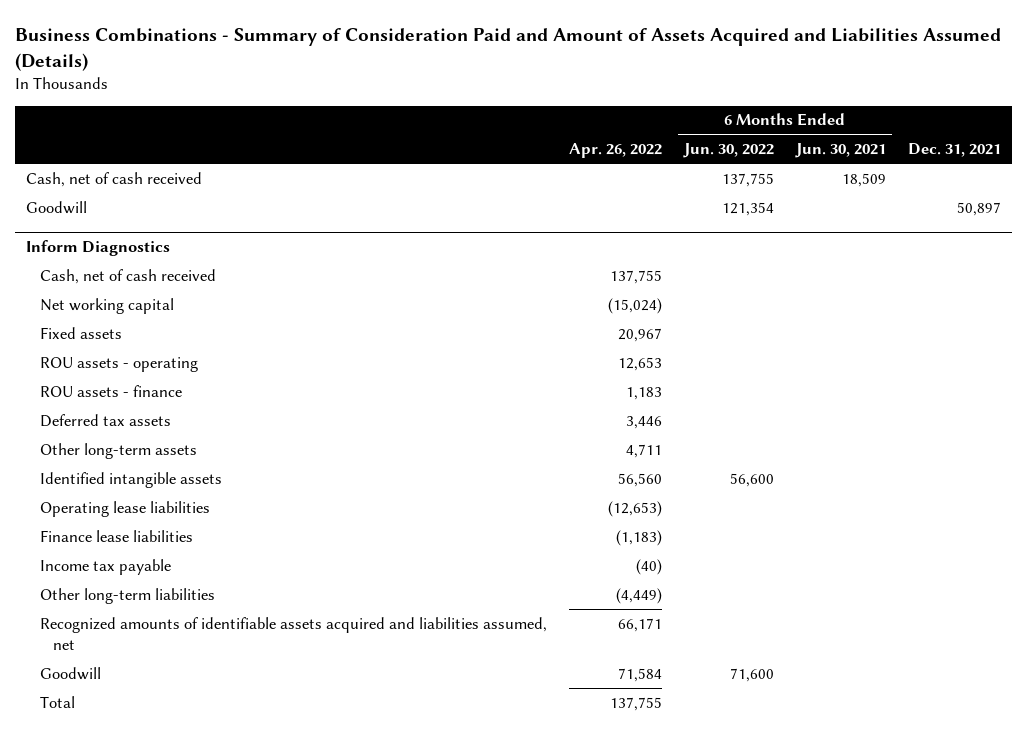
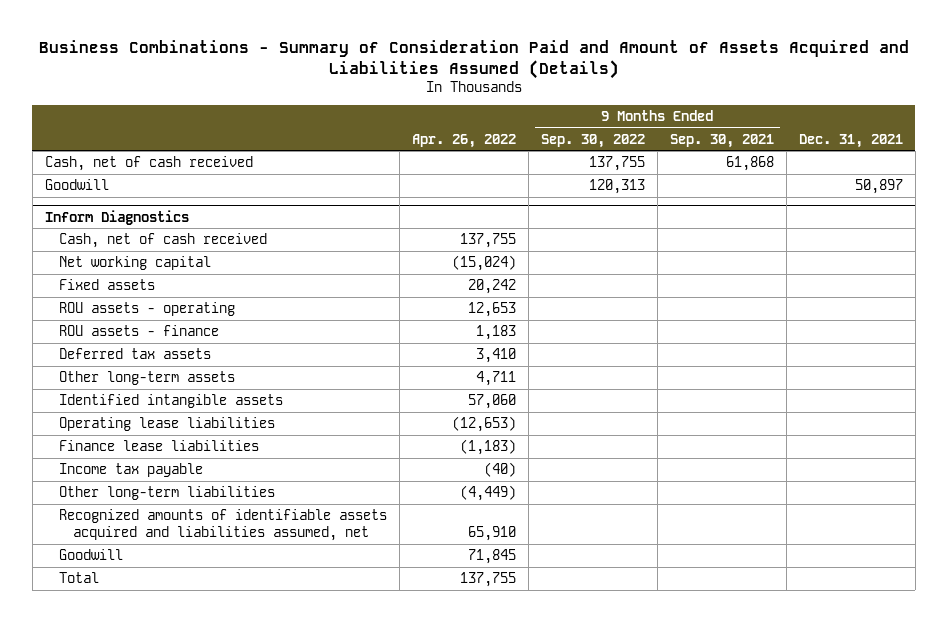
- | Apr. 26, 2022 | 6 Months Ended Jun. 30, 2022 | 6 Months Ended Jun. 30, 2021 | Dec. 31, 2021
+ | Apr. 26, 2022 | 9 Months Ended Sep. 30, 2022 | 9 Months Ended Sep. 30, 2021 | Dec. 31, 2021
@ Inform Diagnostics
- Fixed assets | 20,967 | | |
+ Fixed assets | 20,242 | | |
- Deferred tax assets | 3,446 | | |
+ Deferred tax assets | 3,410 | | |
- Identified intangible assets | 56,560 | 56,600 | |
+ Identified intangible assets | 57,060 | | |
- Recognized amounts of identifiable assets acquired and liabilities assumed, net | 66,171 | | |
- Goodwill | 71,584 | 71,600 | |
+ Recognized amounts of identifiable assets acquired and liabilities assumed, net | 65,910 | | |
+ Goodwill | 71,845 | | |

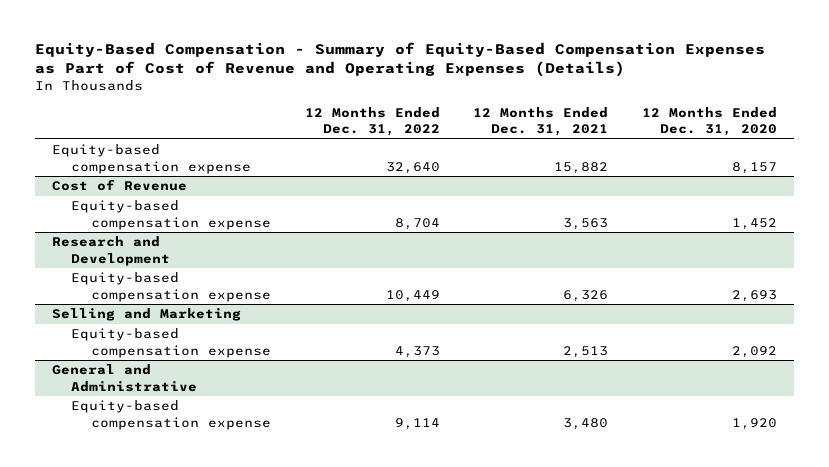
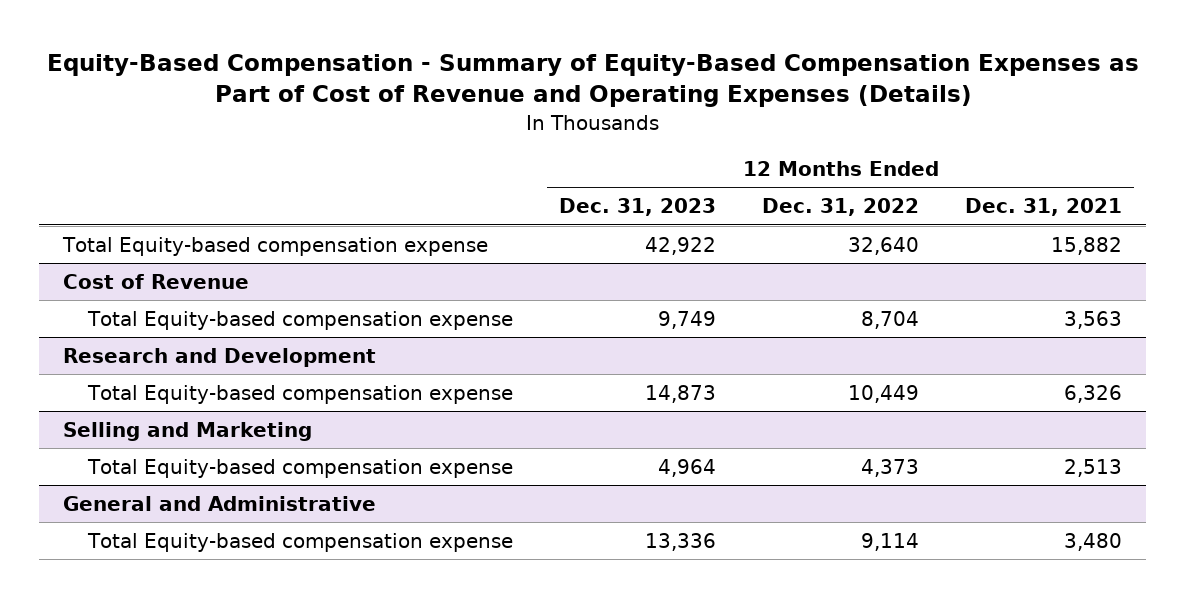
- | 12 Months Ended Dec. 31, 2022 | 12 Months Ended Dec. 31, 2021 | 12 Months Ended Dec. 31, 2020
+ | 12 Months Ended Dec. 31, 2023 | 12 Months Ended Dec. 31, 2022 | 12 Months Ended Dec. 31, 2021
- Equity-based compensation expense | 32,640 | 15,882 | 8,157
+ Total Equity-based compensation expense | 42,922 | 32,640 | 15,882
@ Cost of Revenue
- Equity-based compensation expense | 8,704 | 3,563 | 1,452
+ Total Equity-based compensation expense | 9,749 | 8,704 | 3,563
@ Research and Development
- Equity-based compensation expense | 10,449 | 6,326 | 2,693
+ Total Equity-based compensation expense | 14,873 | 10,449 | 6,326
@ Selling and Marketing
- Equity-based compensation expense | 4,373 | 2,513 | 2,092
+ Total Equity-based compensation expense | 4,964 | 4,373 | 2,513
@ General and Administrative
- Equity-based compensation expense | 9,114 | 3,480 | 1,920
+ Total Equity-based compensation expense | 13,336 | 9,114 | 3,480

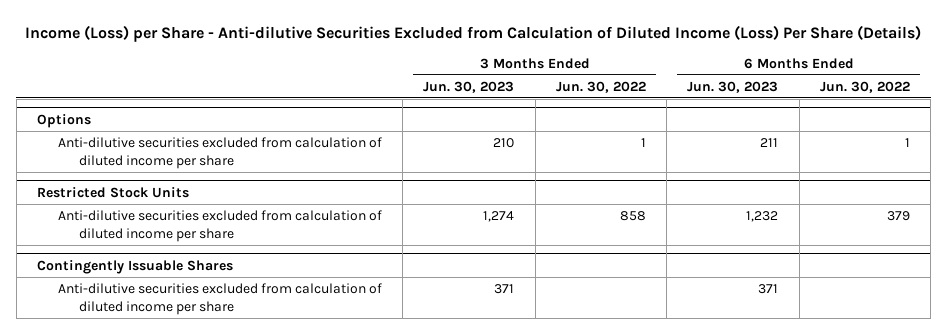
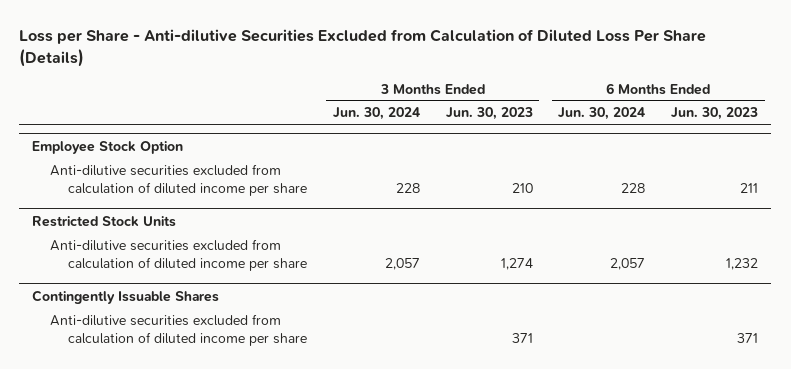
- Income (Loss) per Share - Anti-dilutive Securities Excluded from Calculation of Diluted Income (Loss) Per Share (Details)
+ Loss per Share - Anti-dilutive Securities Excluded from Calculation of Diluted Loss Per Share (Details)
- | 3 Months Ended Jun. 30, 2023 | 3 Months Ended Jun. 30, 2022 | 6 Months Ended Jun. 30, 2023 | 6 Months Ended Jun. 30, 2022
+ | 3 Months Ended Jun. 30, 2024 | 3 Months Ended Jun. 30, 2023 | 6 Months Ended Jun. 30, 2024 | 6 Months Ended Jun. 30, 2023
- Options
+ Employee Stock Option

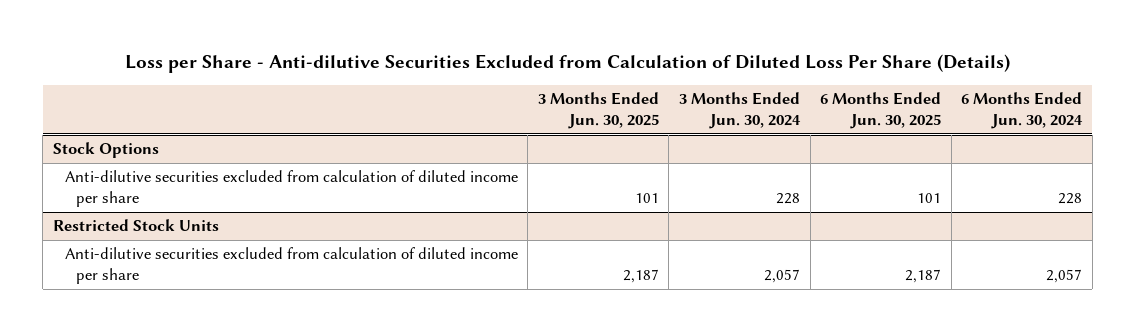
- | 3 Months Ended Jun. 30, 2024 | 3 Months Ended Jun. 30, 2023 | 6 Months Ended Jun. 30, 2024 | 6 Months Ended Jun. 30, 2023
+ | 3 Months Ended Jun. 30, 2025 | 3 Months Ended Jun. 30, 2024 | 6 Months Ended Jun. 30, 2025 | 6 Months Ended Jun. 30, 2024
- Employee Stock Option
+ Stock Options
- Contingently Issuable Shares
- Anti-dilutive securities excluded from calculation of diluted income per share | | 371 | | 371

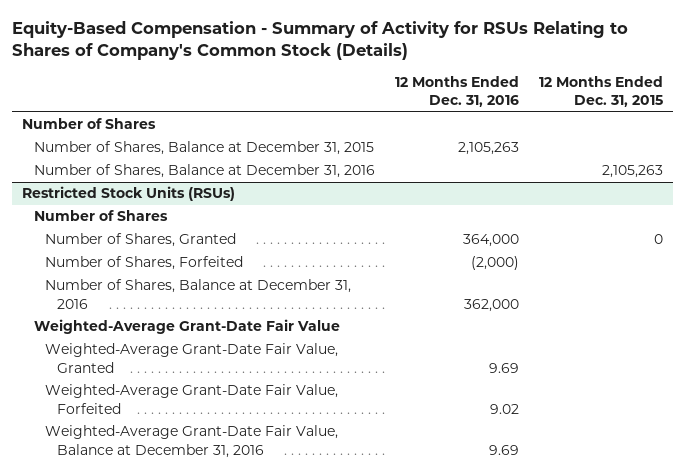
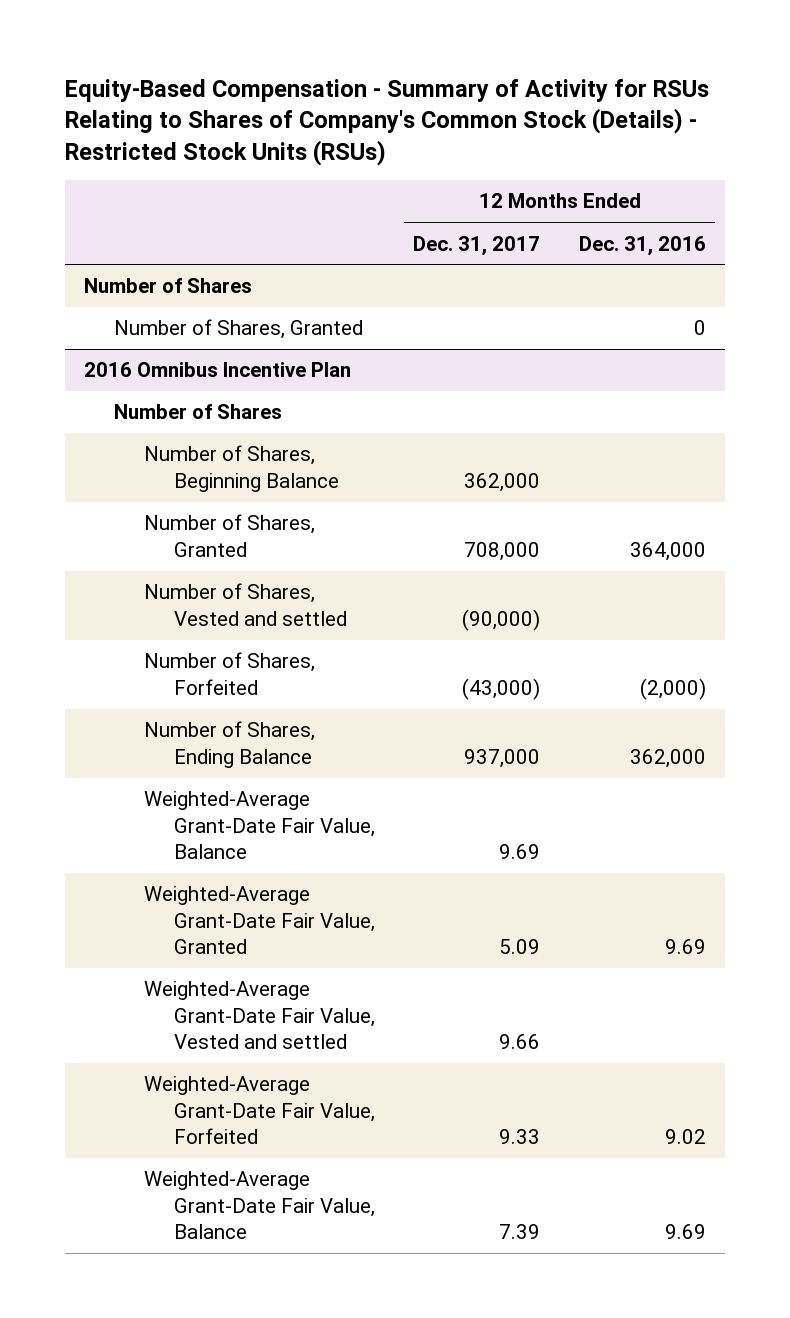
- Equity-Based Compensation - Summary of Activity for RSUs Relating to Shares of Company's Common Stock (Details)
+ Equity-Based Compensation - Summary of Activity for RSUs Relating to Shares of Company's Common Stock (Details) - Restricted Stock Units (RSUs)
- | 12 Months Ended Dec. 31, 2016 | 12 Months Ended Dec. 31, 2015
+ | 12 Months Ended Dec. 31, 2017 | 12 Months Ended Dec. 31, 2016
- Number of Shares, Balance at December 31, 2015 | 2,105,263 |
- Number of Shares, Balance at December 31, 2016 | | 2,105,263
- Restricted Stock Units (RSUs)
+ Number of Shares, Granted | | 0
+ 2016 Omnibus Incentive Plan
+ Number of Shares, Beginning Balance | 362,000 |
+ Number of Shares, Vested and settled | (90,000) |
- Number of Shares, Balance at December 31, 2016 | 362,000 |
- Weighted-Average Grant-Date Fair Value
+ Number of Shares, Ending Balance | 937,000 | 362,000
+ Weighted-Average Grant-Date Fair Value, Balance | 9.69 |
+ Weighted-Average Grant-Date Fair Value, Vested and settled | 9.66 |
- Weighted-Average Grant-Date Fair Value, Balance at December 31, 2016 | 9.69 |
+ Weighted-Average Grant-Date Fair Value, Balance | 7.39 | 9.69

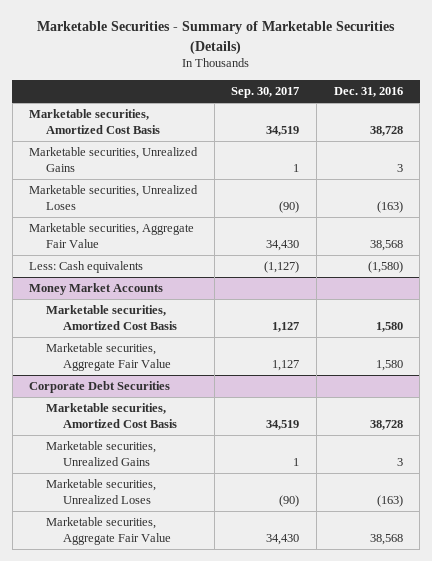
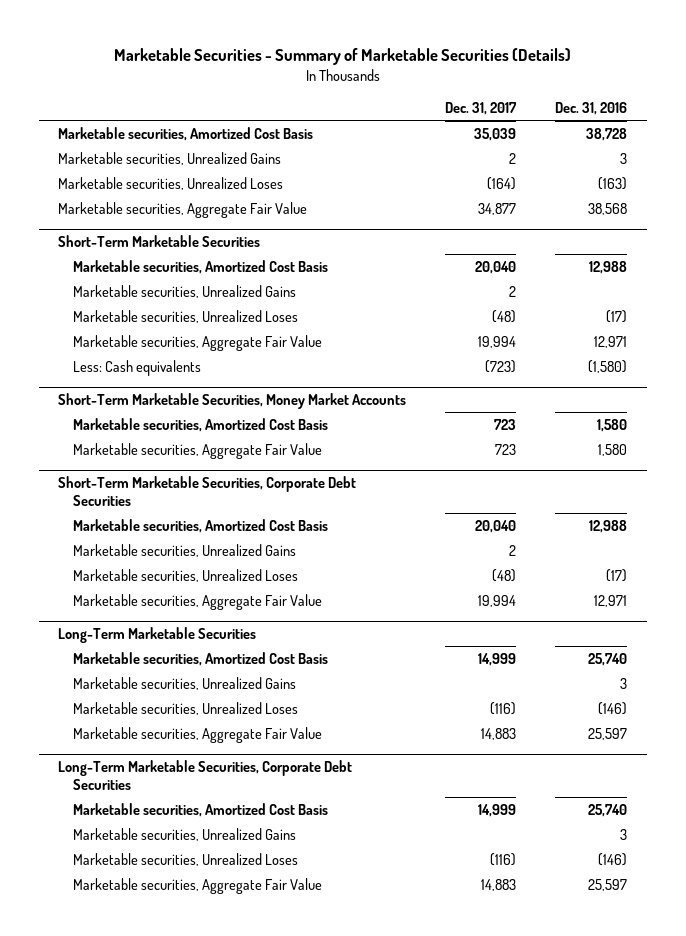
- | Sep. 30, 2017 | Dec. 31, 2016
+ | Dec. 31, 2017 | Dec. 31, 2016
+ Short-Term Marketable Securities
+ Marketable securities, Amortized Cost Basis | 20,040 | 12,988
+ Marketable securities, Unrealized Gains | 2 |
+ Marketable securities, Unrealized Loses | (48) | (17)
+ Marketable securities, Aggregate Fair Value | 19,994 | 12,971
- Money Market Accounts
+ Short-Term Marketable Securities, Money Market Accounts
- Corporate Debt Securities
- Marketable securities, Amortized Cost Basis | 34,519 | 38,728
+ Short-Term Marketable Securities, Corporate Debt Securities
+ Marketable securities, Amortized Cost Basis | 20,040 | 12,988
+ Marketable securities, Unrealized Gains | 2 |
+ Marketable securities, Unrealized Loses | (48) | (17)
+ Marketable securities, Aggregate Fair Value | 19,994 | 12,971
+ Long-Term Marketable Securities
+ Marketable securities, Amortized Cost Basis | 14,999 | 25,740
- Marketable securities, Unrealized Loses | (90) | (163)
- Marketable securities, Aggregate Fair Value | 34,430 | 38,568
+ Marketable securities, Unrealized Loses | (116) | (146)
+ Marketable securities, Aggregate Fair Value | 14,883 | 25,597
+ Long-Term Marketable Securities, Corporate Debt Securities
+ Marketable securities, Amortized Cost Basis | 14,999 | 25,740
+ Marketable securities, Unrealized Gains | | 3
+ Marketable securities, Unrealized Loses | (116) | (146)
+ Marketable securities, Aggregate Fair Value | 14,883 | 25,597

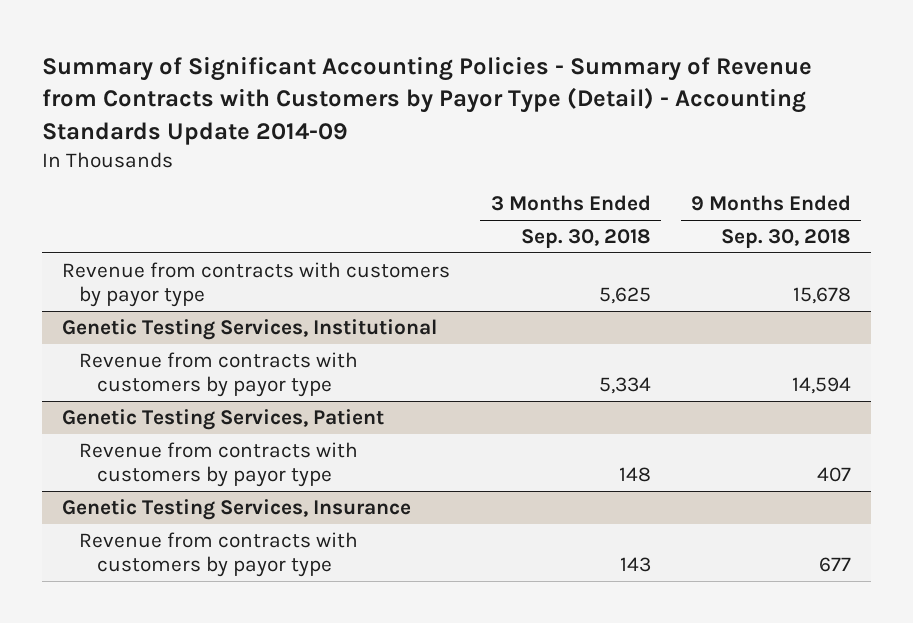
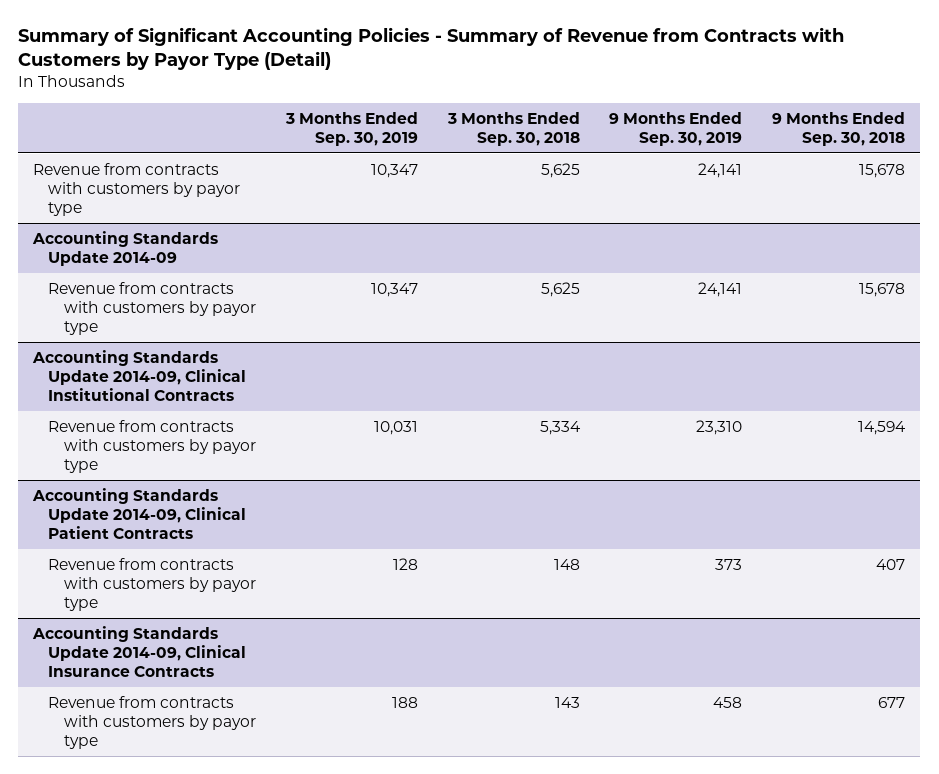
- Summary of Significant Accounting Policies - Summary of Revenue from Contracts with Customers by Payor Type (Detail) - Accounting Standards Update 2014-09
+ Summary of Significant Accounting Policies - Summary of Revenue from Contracts with Customers by Payor Type (Detail)
- | 3 Months Ended Sep. 30, 2018 | 9 Months Ended Sep. 30, 2018
+ | 3 Months Ended Sep. 30, 2019 | 3 Months Ended Sep. 30, 2018 | 9 Months Ended Sep. 30, 2019 | 9 Months Ended Sep. 30, 2018
- Genetic Testing Services, Institutional
+ Accounting Standards Update 2014-09
+ Revenue from contracts with customers by payor type | 10,347 | 5,625 | 24,141 | 15,678
+ Accounting Standards Update 2014-09, Clinical Institutional Contracts
- Genetic Testing Services, Patient
+ Accounting Standards Update 2014-09, Clinical Patient Contracts
- Genetic Testing Services, Insurance
+ Accounting Standards Update 2014-09, Clinical Insurance Contracts

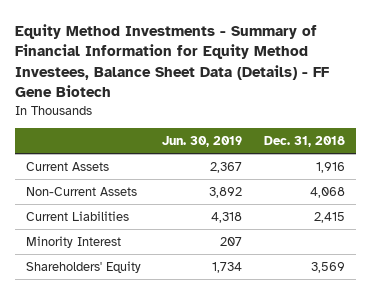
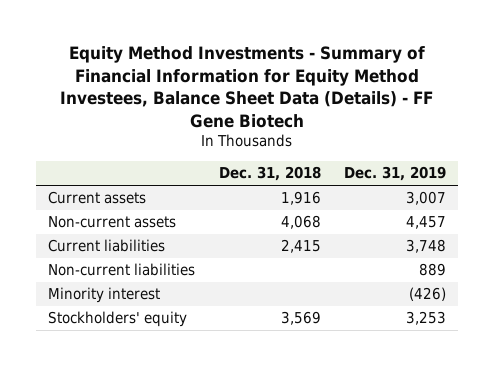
- | Jun. 30, 2019 | Dec. 31, 2018
+ | Dec. 31, 2018 | Dec. 31, 2019
- Current Assets | 2,367 | 1,916
- Non-Current Assets | 3,892 | 4,068
- Current Liabilities | 4,318 | 2,415
- Minority Interest | 207 |
- Shareholders' Equity | 1,734 | 3,569
+ Current assets | 1,916 | 3,007
+ Non-current assets | 4,068 | 4,457
+ Current liabilities | 2,415 | 3,748
+ Non-current liabilities | | 889
+ Minority interest | | (426)
+ Stockholders' equity | 3,569 | 3,253

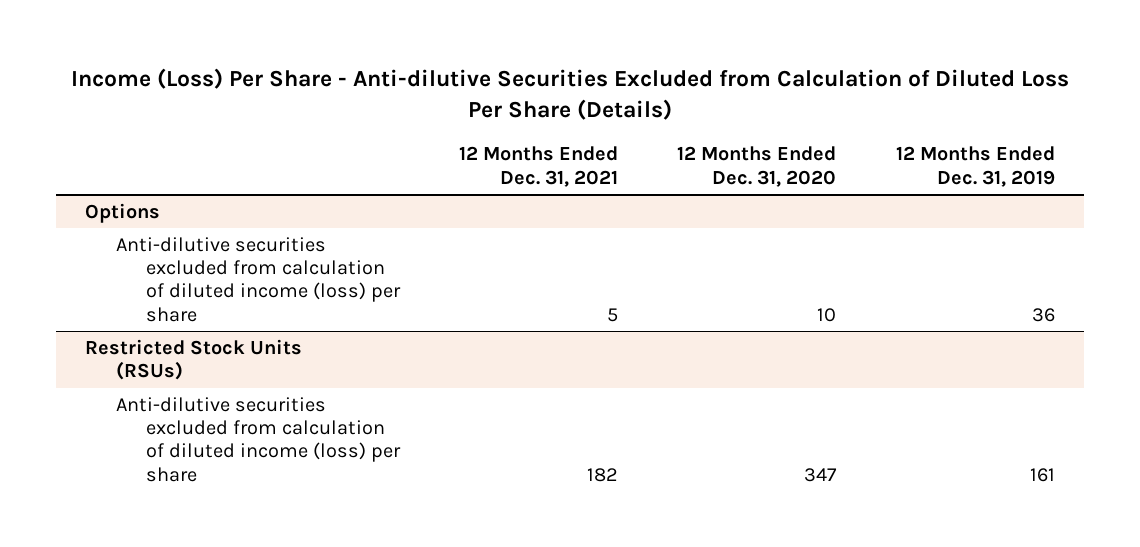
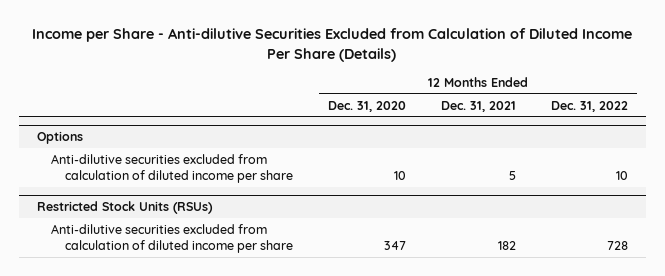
- Income (Loss) Per Share - Anti-dilutive Securities Excluded from Calculation of Diluted Loss Per Share (Details)
+ Income per Share - Anti-dilutive Securities Excluded from Calculation of Diluted Income Per Share (Details)
- | 12 Months Ended Dec. 31, 2021 | 12 Months Ended Dec. 31, 2020 | 12 Months Ended Dec. 31, 2019
+ | 12 Months Ended Dec. 31, 2020 | 12 Months Ended Dec. 31, 2021 | 12 Months Ended Dec. 31, 2022
@ Options
- Anti-dilutive securities excluded from calculation of diluted income (loss) per share | 5 | 10 | 36
+ Anti-dilutive securities excluded from calculation of diluted income per share | 10 | 5 | 10
@ Restricted Stock Units (RSUs)
- Anti-dilutive securities excluded from calculation of diluted income (loss) per share | 182 | 347 | 161
+ Anti-dilutive securities excluded from calculation of diluted income per share | 347 | 182 | 728

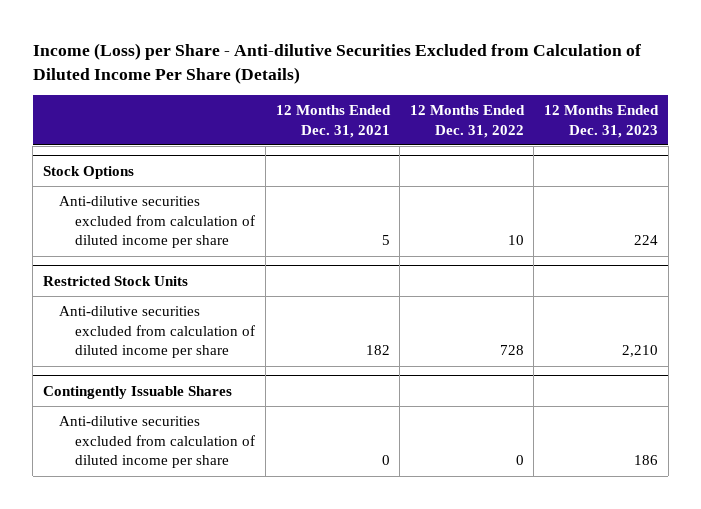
- Income per Share - Anti-dilutive Securities Excluded from Calculation of Diluted Income Per Share (Details)
+ Income (Loss) per Share - Anti-dilutive Securities Excluded from Calculation of Diluted Income Per Share (Details)
- | 12 Months Ended Dec. 31, 2020 | 12 Months Ended Dec. 31, 2021 | 12 Months Ended Dec. 31, 2022
+ | 12 Months Ended Dec. 31, 2021 | 12 Months Ended Dec. 31, 2022 | 12 Months Ended Dec. 31, 2023
- Options
+ Stock Options
- Restricted Stock Units (RSUs)
+ Restricted Stock Units
+ Contingently Issuable Shares
+ Anti-dilutive securities excluded from calculation of diluted income per share | 0 | 0 | 186

